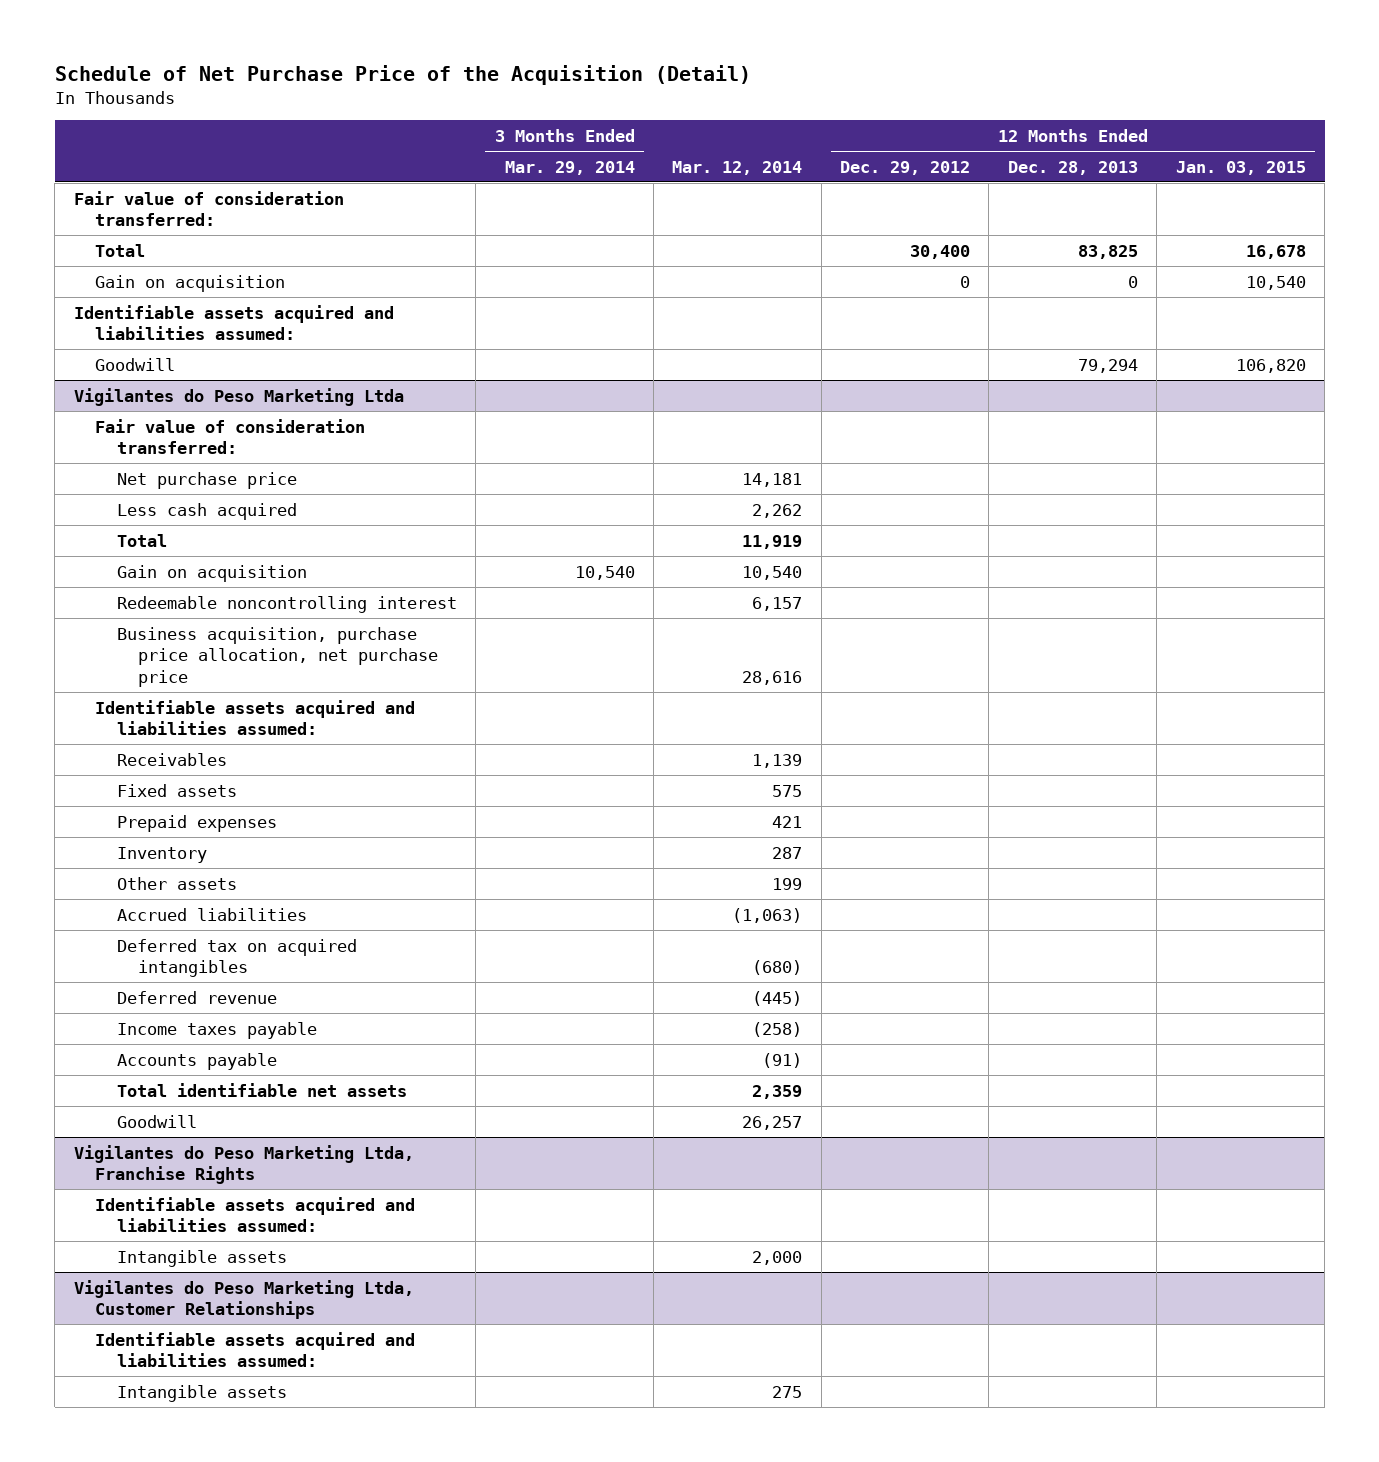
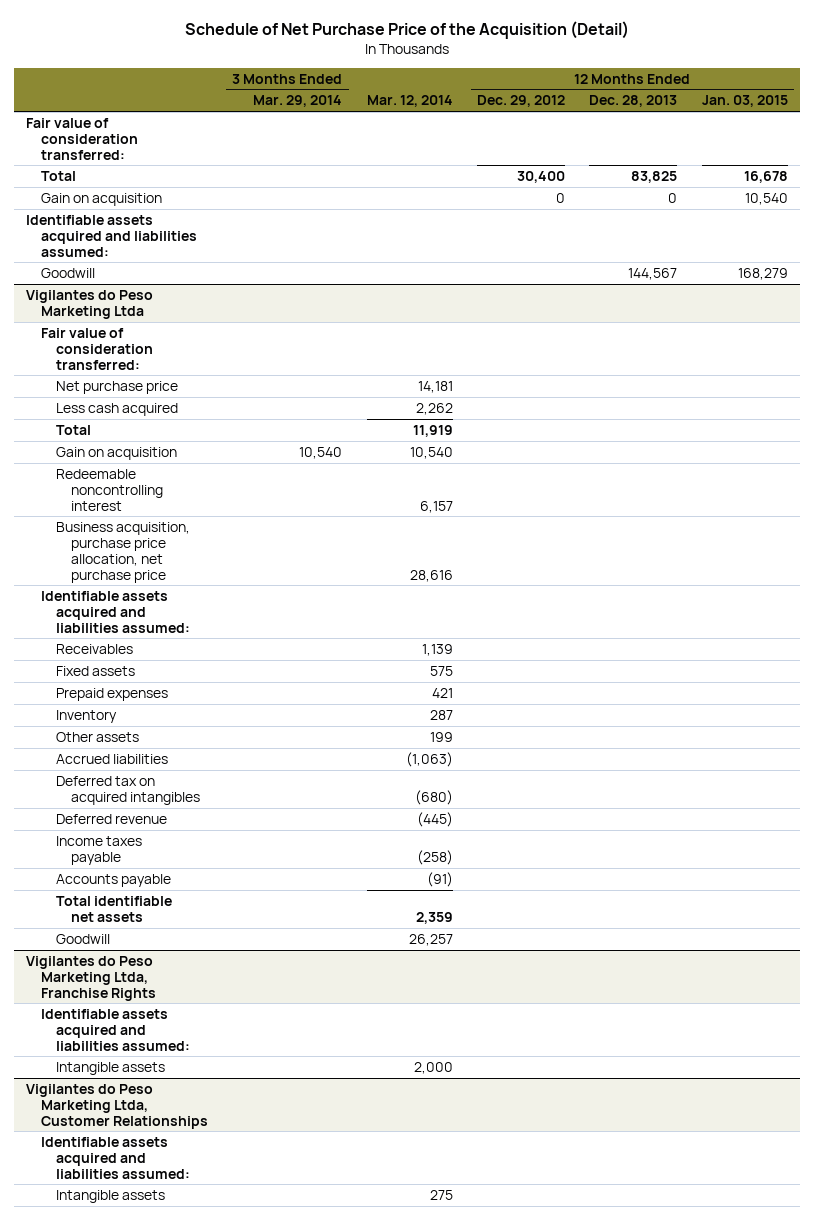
- Goodwill | | | | 79,294 | 106,820
+ Goodwill | | | | 144,567 | 168,279

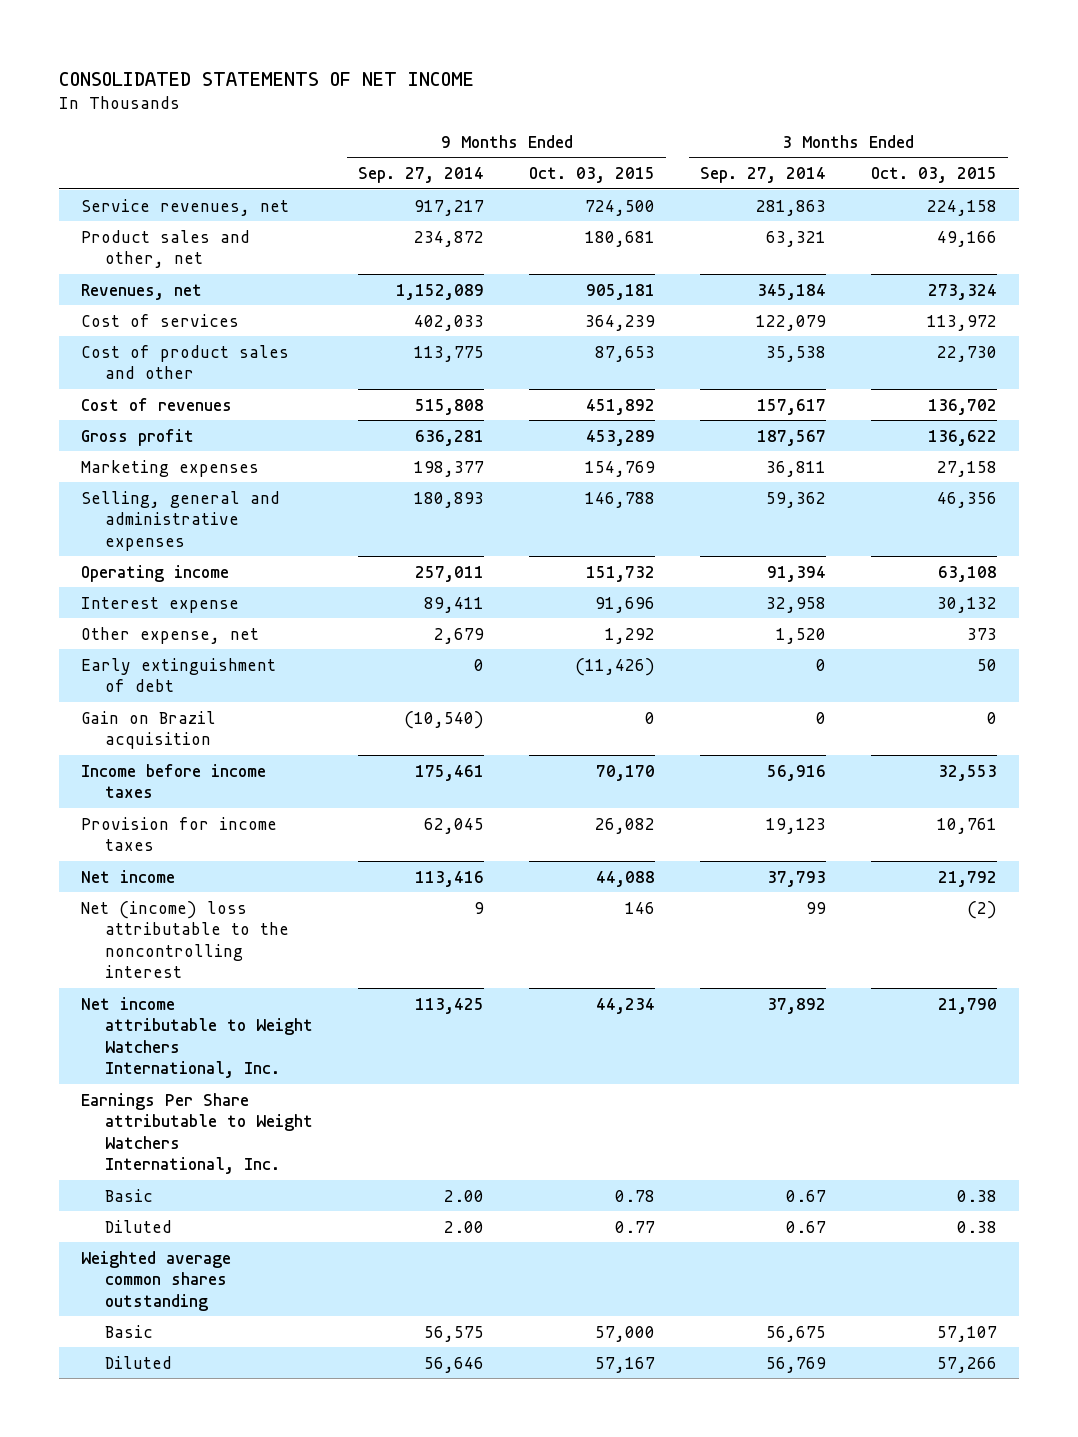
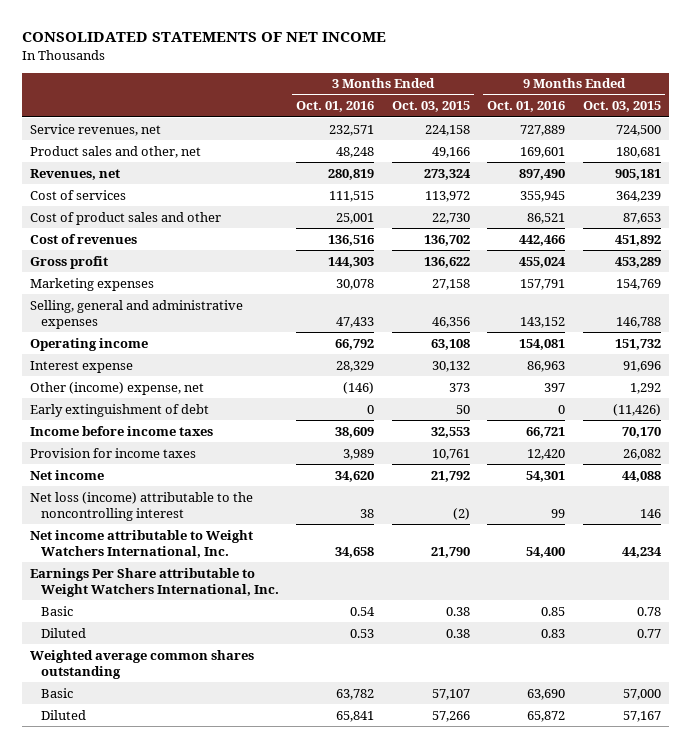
- | 9 Months Ended Sep. 27, 2014 | 9 Months Ended Oct. 03, 2015 | 3 Months Ended Sep. 27, 2014 | 3 Months Ended Oct. 03, 2015
+ | 3 Months Ended Oct. 01, 2016 | 3 Months Ended Oct. 03, 2015 | 9 Months Ended Oct. 01, 2016 | 9 Months Ended Oct. 03, 2015
- Other expense, net | 2,679 | 1,292 | 1,520 | 373
+ Other (income) expense, net | (146) | 373 | 397 | 1,292
- Gain on Brazil acquisition | (10,540) | 0 | 0 | 0
- Net (income) loss attributable to the noncontrolling interest | 9 | 146 | 99 | (2)
+ Net loss (income) attributable to the noncontrolling interest | 38 | (2) | 99 | 146

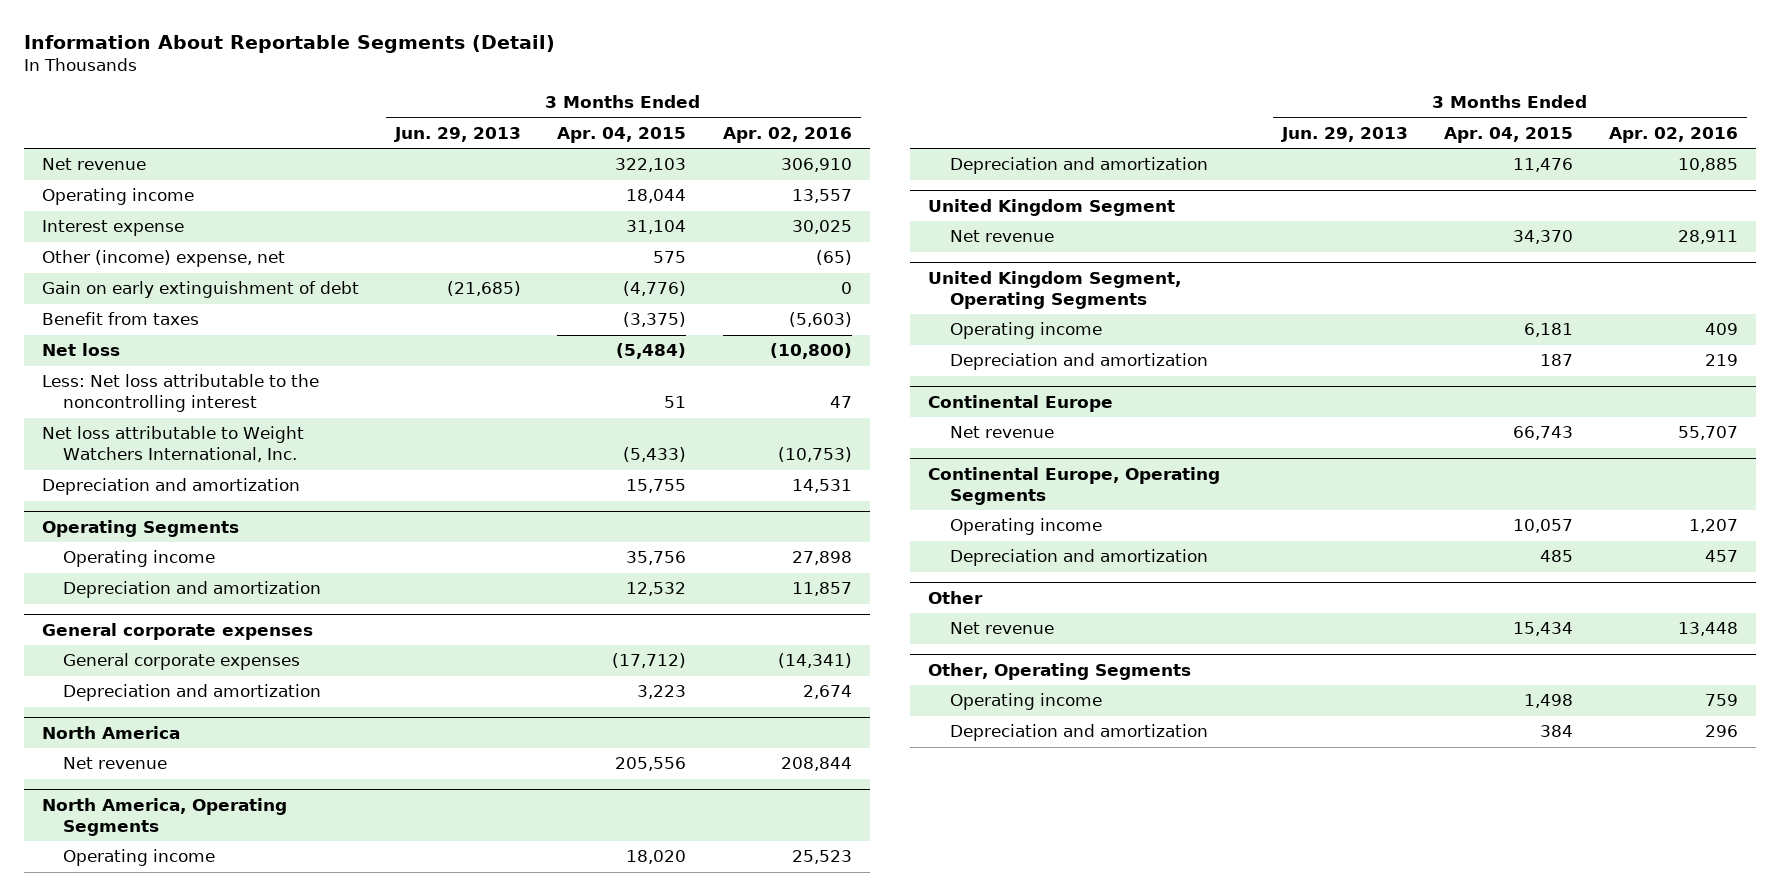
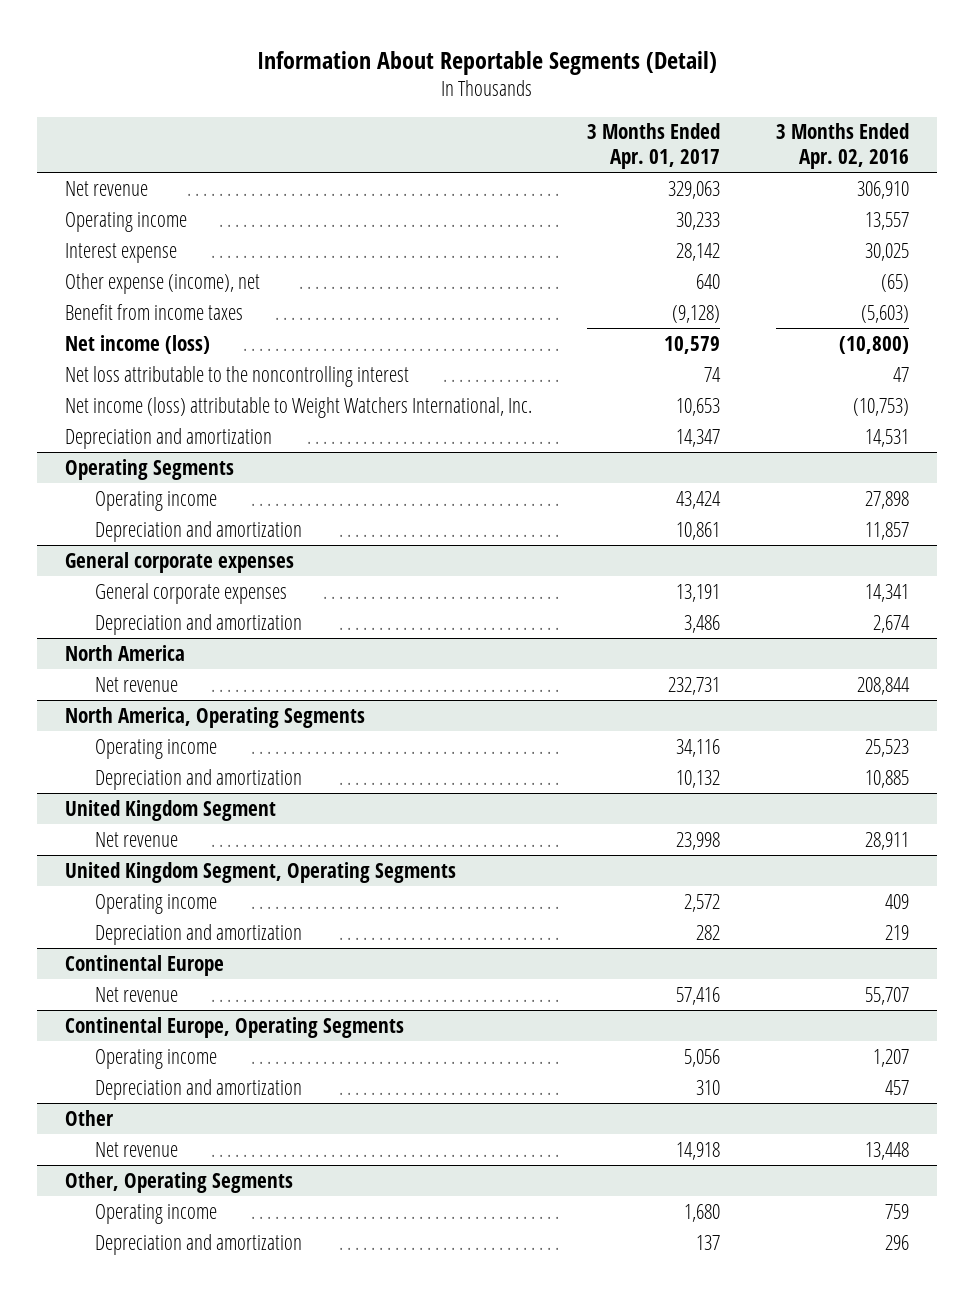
- | 3 Months Ended Jun. 29, 2013 | 3 Months Ended Apr. 04, 2015 | 3 Months Ended Apr. 02, 2016
+ | 3 Months Ended Apr. 01, 2017 | 3 Months Ended Apr. 02, 2016
- Other (income) expense, net | | 575 | (65)
- Gain on early extinguishment of debt | (21,685) | (4,776) | 0
- Benefit from taxes | | (3,375) | (5,603)
- Net loss | | (5,484) | (10,800)
- Less: Net loss attributable to the noncontrolling interest | | 51 | 47
- Net loss attributable to Weight Watchers International, Inc. | | (5,433) | (10,753)
+ Other expense (income), net | 640 | (65)
+ Benefit from income taxes | (9,128) | (5,603)
+ Net income (loss) | 10,579 | (10,800)
+ Net loss attributable to the noncontrolling interest | 74 | 47
+ Net income (loss) attributable to Weight Watchers International, Inc. | 10,653 | (10,753)
@ General corporate expenses
- General corporate expenses | | (17,712) | (14,341)
+ General corporate expenses | 13,191 | 14,341

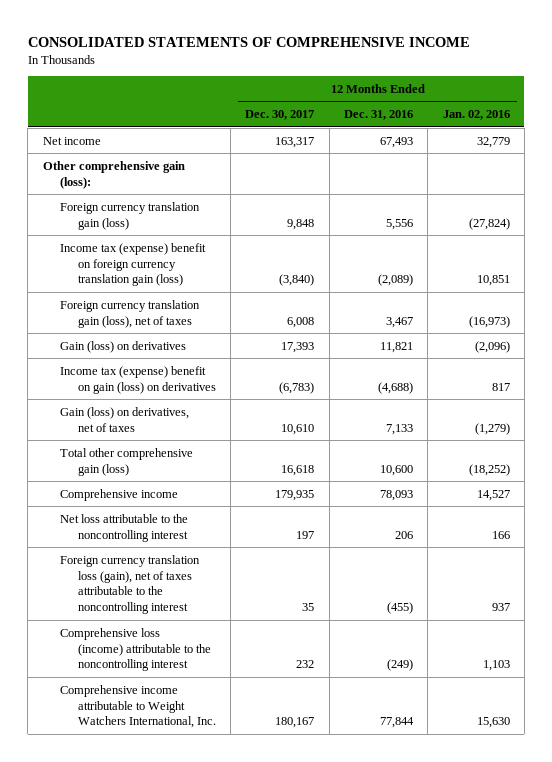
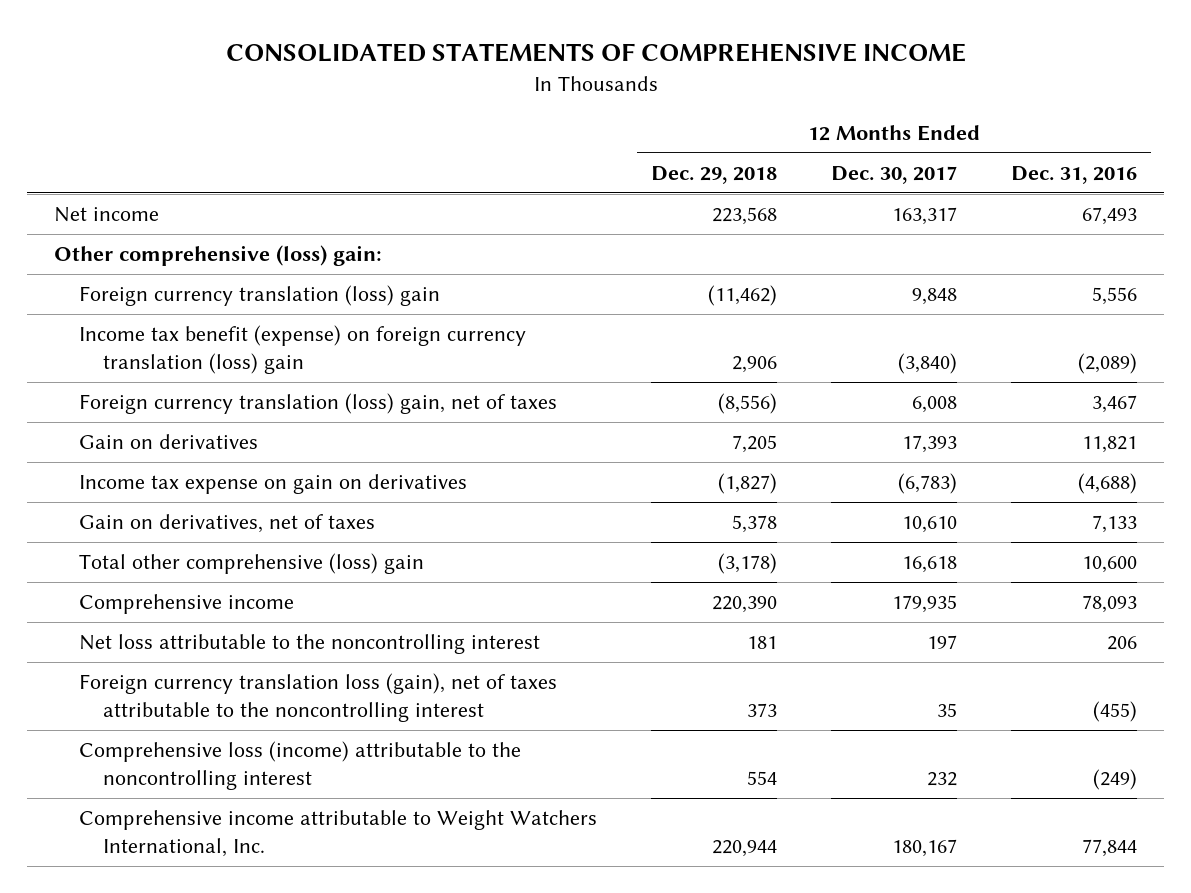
- | 12 Months Ended Dec. 30, 2017 | 12 Months Ended Dec. 31, 2016 | 12 Months Ended Jan. 02, 2016
+ | 12 Months Ended Dec. 29, 2018 | 12 Months Ended Dec. 30, 2017 | 12 Months Ended Dec. 31, 2016
- Other comprehensive gain (loss):
- Foreign currency translation gain (loss) | 9,848 | 5,556 | (27,824)
- Income tax (expense) benefit on foreign currency translation gain (loss) | (3,840) | (2,089) | 10,851
- Foreign currency translation gain (loss), net of taxes | 6,008 | 3,467 | (16,973)
- Gain (loss) on derivatives | 17,393 | 11,821 | (2,096)
- Income tax (expense) benefit on gain (loss) on derivatives | (6,783) | (4,688) | 817
- Gain (loss) on derivatives, net of taxes | 10,610 | 7,133 | (1,279)
- Total other comprehensive gain (loss) | 16,618 | 10,600 | (18,252)
+ Other comprehensive (loss) gain:
+ Foreign currency translation (loss) gain | (11,462) | 9,848 | 5,556
+ Income tax benefit (expense) on foreign currency translation (loss) gain | 2,906 | (3,840) | (2,089)
+ Foreign currency translation (loss) gain, net of taxes | (8,556) | 6,008 | 3,467
+ Gain on derivatives | 7,205 | 17,393 | 11,821
+ Income tax expense on gain on derivatives | (1,827) | (6,783) | (4,688)
+ Gain on derivatives, net of taxes | 5,378 | 10,610 | 7,133
+ Total other comprehensive (loss) gain | (3,178) | 16,618 | 10,600

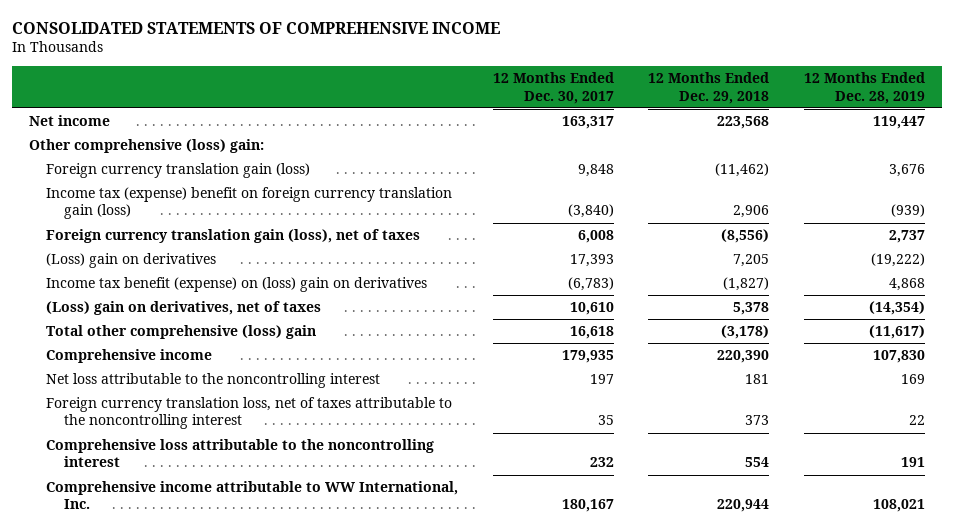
- | 12 Months Ended Dec. 29, 2018 | 12 Months Ended Dec. 30, 2017 | 12 Months Ended Dec. 31, 2016
+ | 12 Months Ended Dec. 30, 2017 | 12 Months Ended Dec. 29, 2018 | 12 Months Ended Dec. 28, 2019
- Foreign currency translation (loss) gain | (11,462) | 9,848 | 5,556
- Income tax benefit (expense) on foreign currency translation (loss) gain | 2,906 | (3,840) | (2,089)
- Foreign currency translation (loss) gain, net of taxes | (8,556) | 6,008 | 3,467
- Gain on derivatives | 7,205 | 17,393 | 11,821
- Income tax expense on gain on derivatives | (1,827) | (6,783) | (4,688)
- Gain on derivatives, net of taxes | 5,378 | 10,610 | 7,133
+ Foreign currency translation gain (loss) | 9,848 | (11,462) | 3,676
+ Income tax (expense) benefit on foreign currency translation gain (loss) | (3,840) | 2,906 | (939)
+ Foreign currency translation gain (loss), net of taxes | 6,008 | (8,556) | 2,737
+ (Loss) gain on derivatives | 17,393 | 7,205 | (19,222)
+ Income tax benefit (expense) on (loss) gain on derivatives | (6,783) | (1,827) | 4,868
+ (Loss) gain on derivatives, net of taxes | 10,610 | 5,378 | (14,354)
- Foreign currency translation loss (gain), net of taxes attributable to the noncontrolling interest | 373 | 35 | (455)
- Comprehensive loss (income) attributable to the noncontrolling interest | 554 | 232 | (249)
- Comprehensive income attributable to Weight Watchers International, Inc. | 220,944 | 180,167 | 77,844
+ Foreign currency translation loss, net of taxes attributable to the noncontrolling interest | 35 | 373 | 22
+ Comprehensive loss attributable to the noncontrolling interest | 232 | 554 | 191
+ Comprehensive income attributable to WW International, Inc. | 180,167 | 220,944 | 108,021

